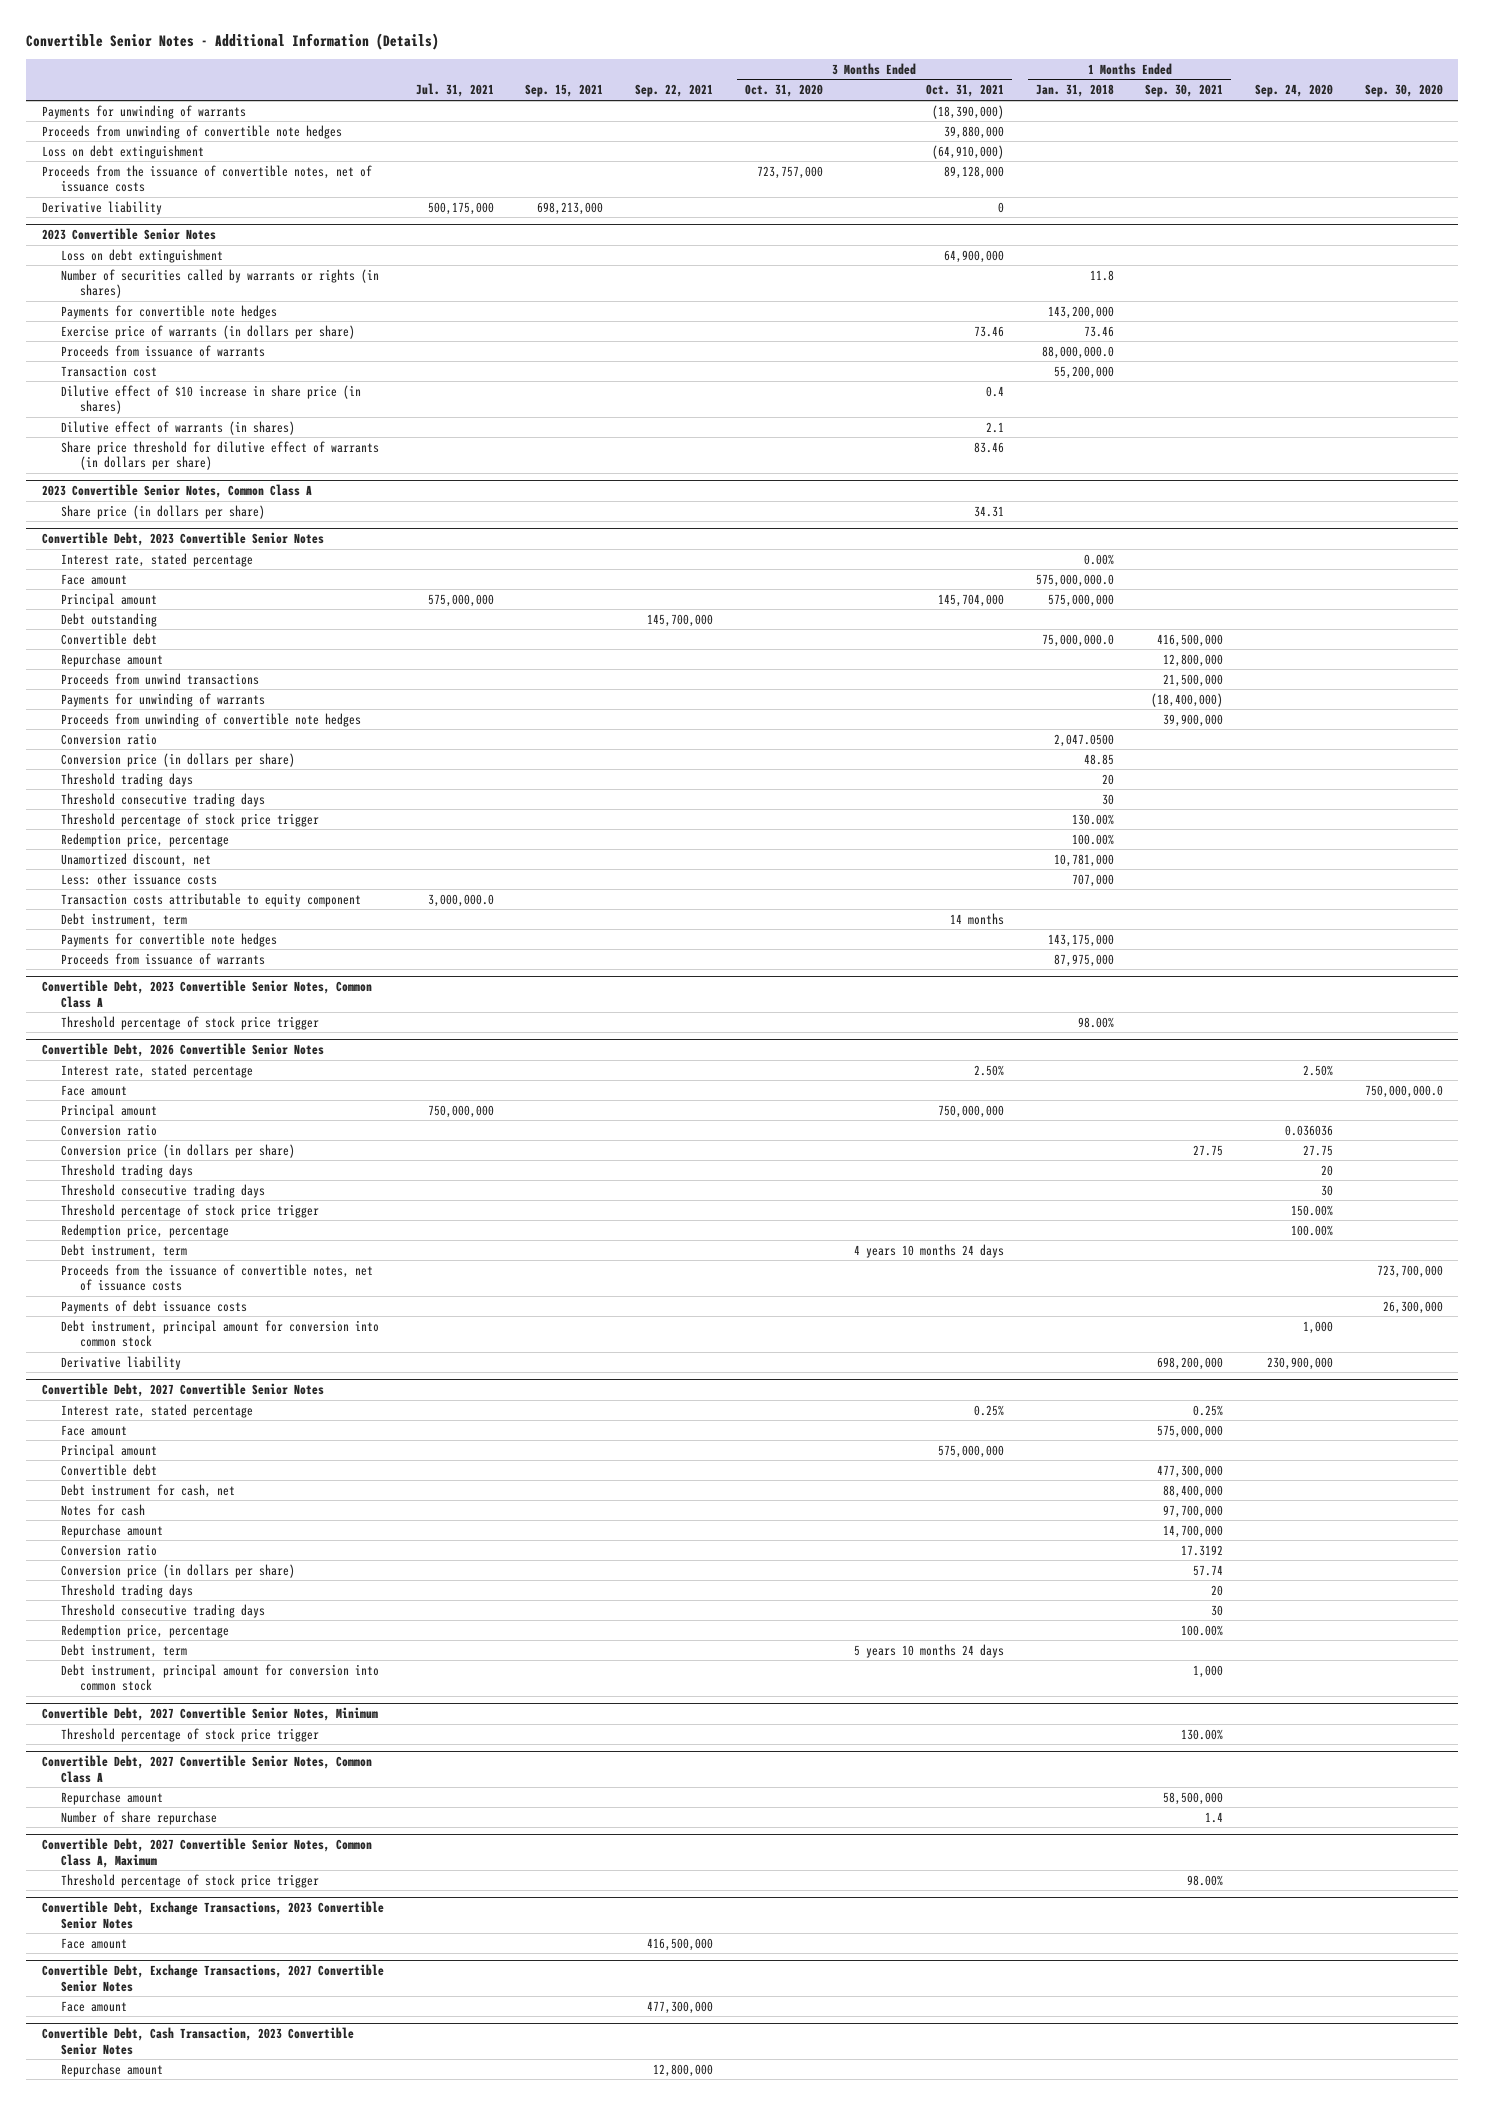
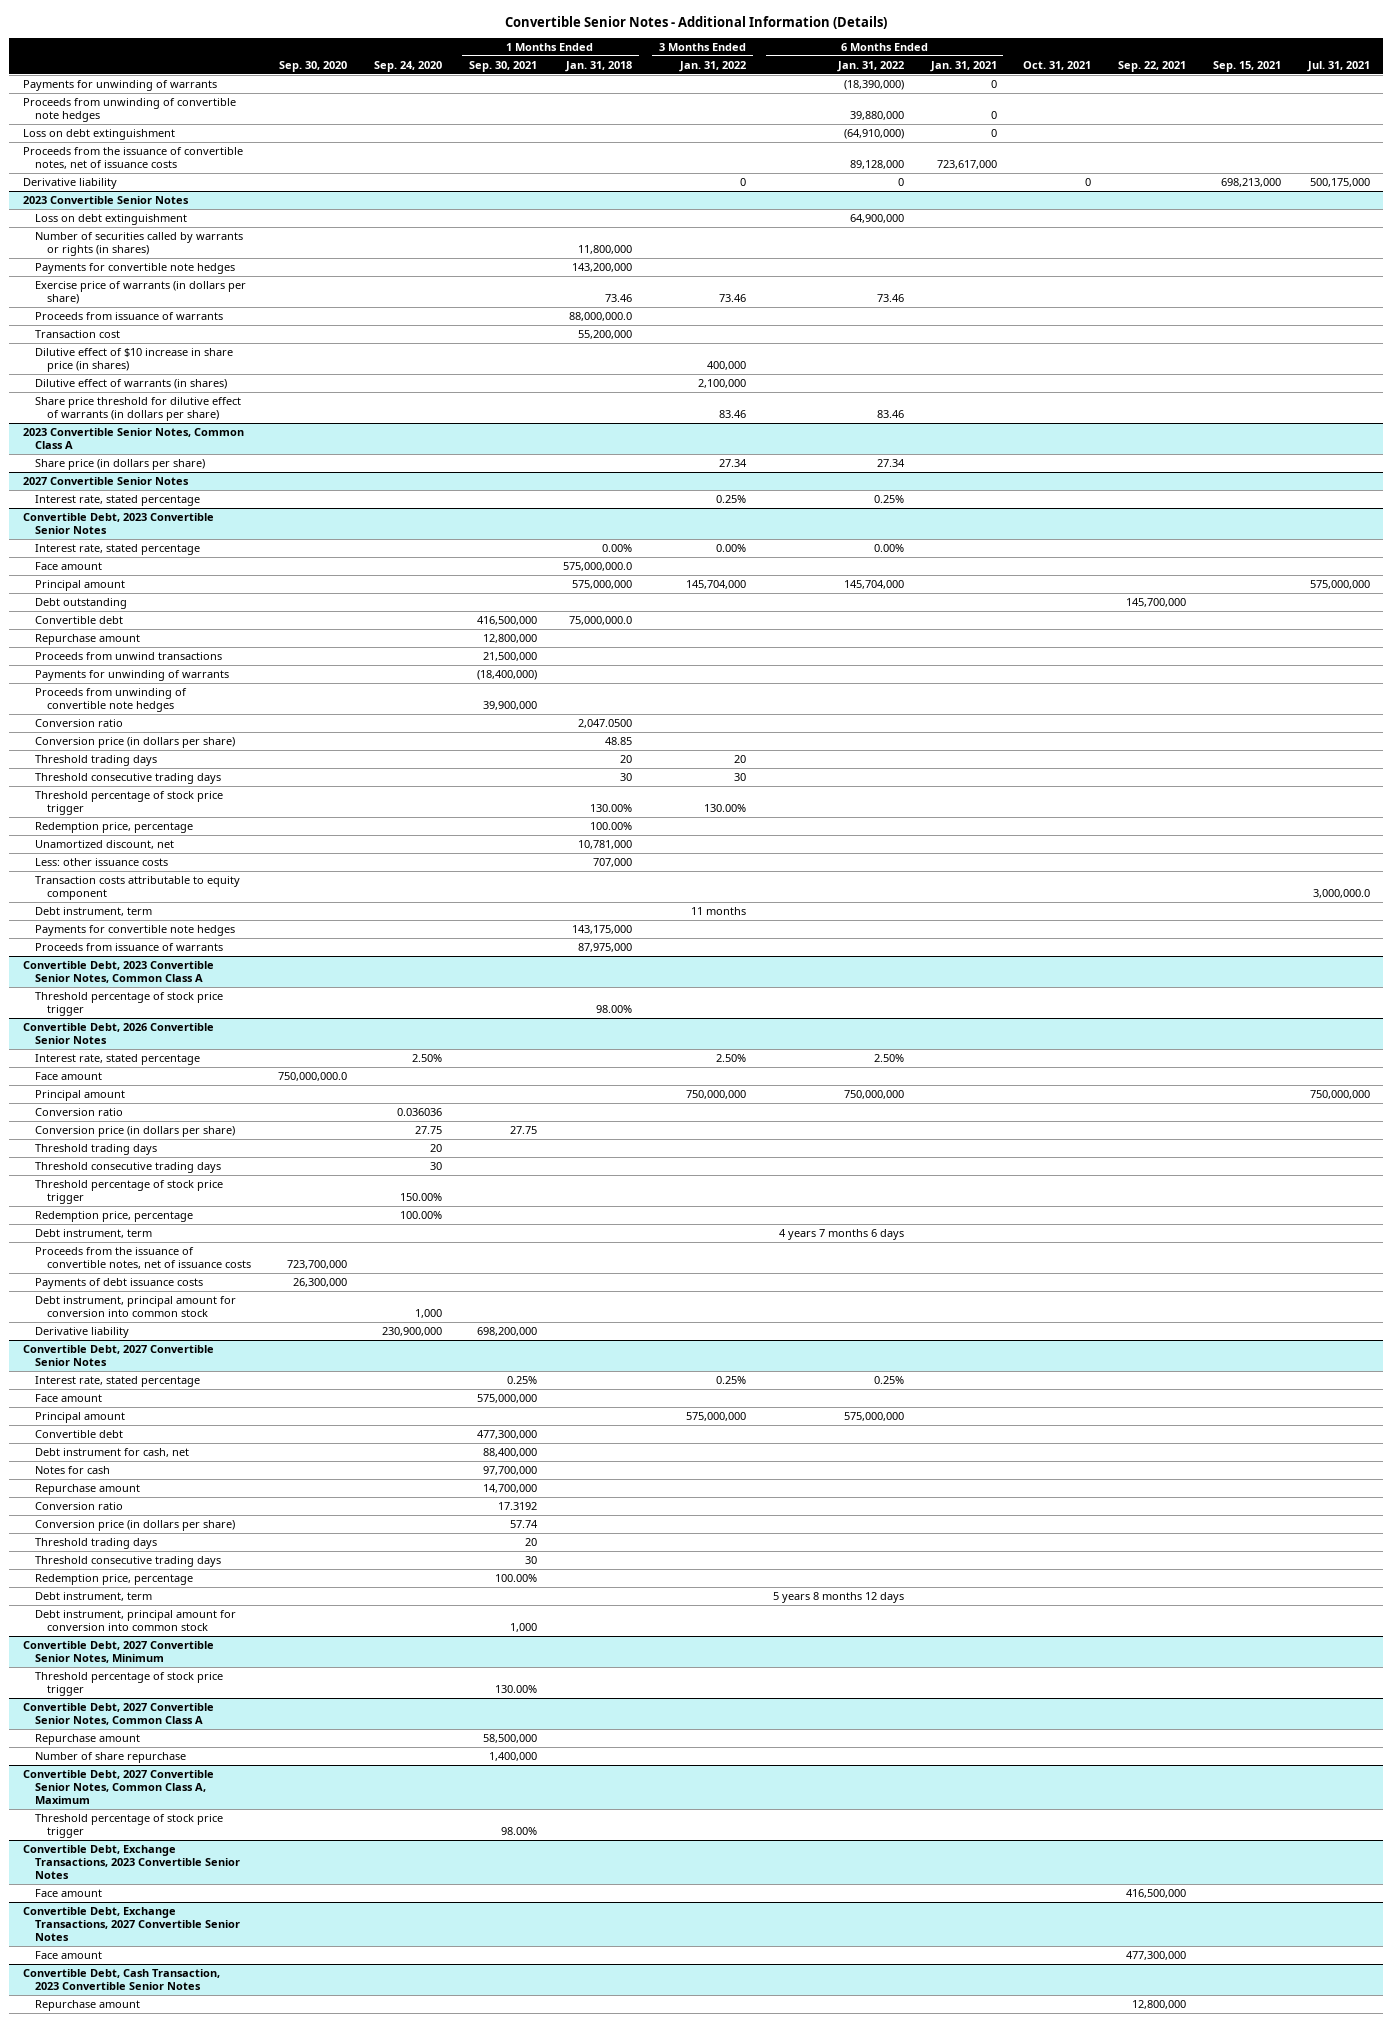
- | Jul. 31, 2021 | Sep. 15, 2021 | Sep. 22, 2021 | 3 Months Ended Oct. 31, 2020 | 3 Months Ended Oct. 31, 2021 | 1 Months Ended Jan. 31, 2018 | 1 Months Ended Sep. 30, 2021 | Sep. 24, 2020 | Sep. 30, 2020
+ | Sep. 30, 2020 | Sep. 24, 2020 | 1 Months Ended Sep. 30, 2021 | 1 Months Ended Jan. 31, 2018 | 3 Months Ended Jan. 31, 2022 | 6 Months Ended Jan. 31, 2022 | 6 Months Ended Jan. 31, 2021 | Oct. 31, 2021 | Sep. 22, 2021 | Sep. 15, 2021 | Jul. 31, 2021
@ 2023 Convertible Senior Notes
- Number of securities called by warrants or rights (in shares) | | | | | | 11.8 | | |
+ Number of securities called by warrants or rights (in shares) | | | | 11,800,000 | | | | | | |
+ 2027 Convertible Senior Notes
+ Interest rate, stated percentage | | | | | 0.25% | 0.25% | | | | |
@ Convertible Debt, 2027 Convertible Senior Notes, Common Class A
- Number of share repurchase | | | | | | | 1.4 | |
+ Number of share repurchase | | | 1,400,000 | | | | | | | |

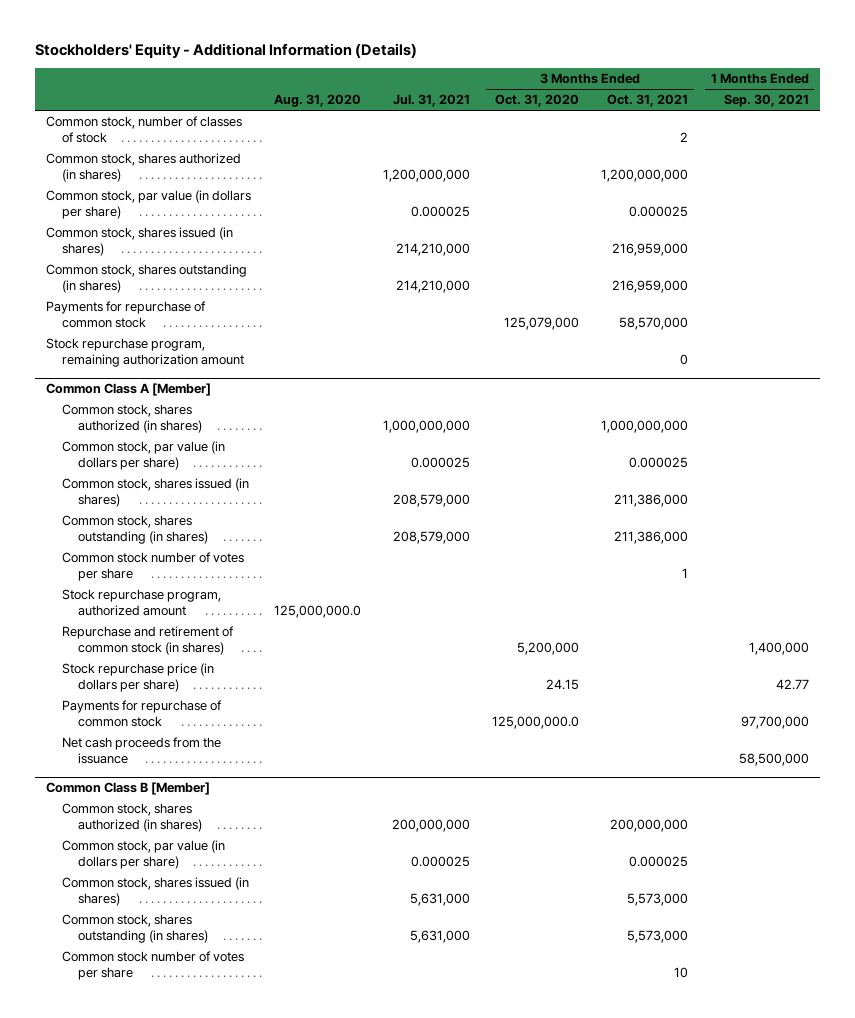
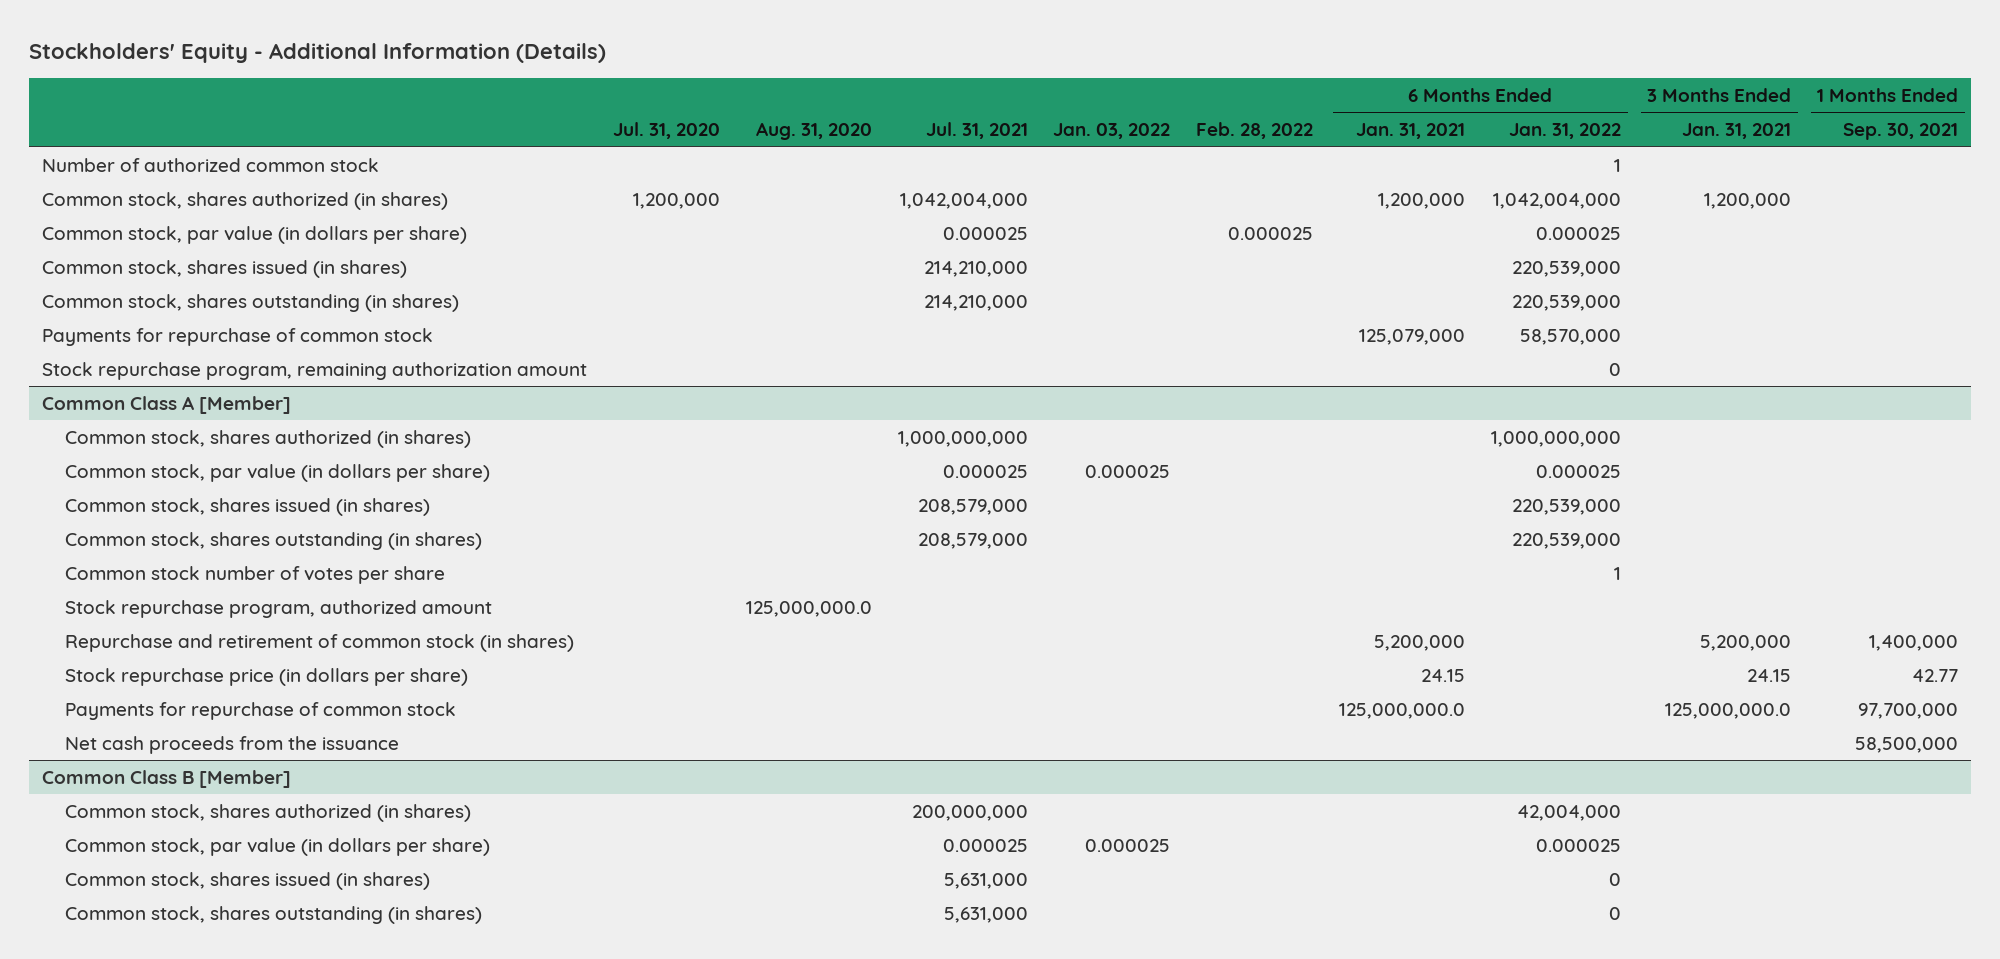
- | Aug. 31, 2020 | Jul. 31, 2021 | 3 Months Ended Oct. 31, 2020 | 3 Months Ended Oct. 31, 2021 | 1 Months Ended Sep. 30, 2021
+ | Jul. 31, 2020 | Aug. 31, 2020 | Jul. 31, 2021 | Jan. 03, 2022 | Feb. 28, 2022 | 6 Months Ended Jan. 31, 2021 | 6 Months Ended Jan. 31, 2022 | 3 Months Ended Jan. 31, 2021 | 1 Months Ended Sep. 30, 2021
- Common stock, number of classes of stock | | | | 2 |
- Common stock, shares authorized (in shares) | | 1,200,000,000 | | 1,200,000,000 |
+ Number of authorized common stock | | | | | | | 1 | |
+ Common stock, shares authorized (in shares) | 1,200,000 | | 1,042,004,000 | | | 1,200,000 | 1,042,004,000 | 1,200,000 |
@ Common Class B [Member]
- Common stock number of votes per share | | | | 10 |

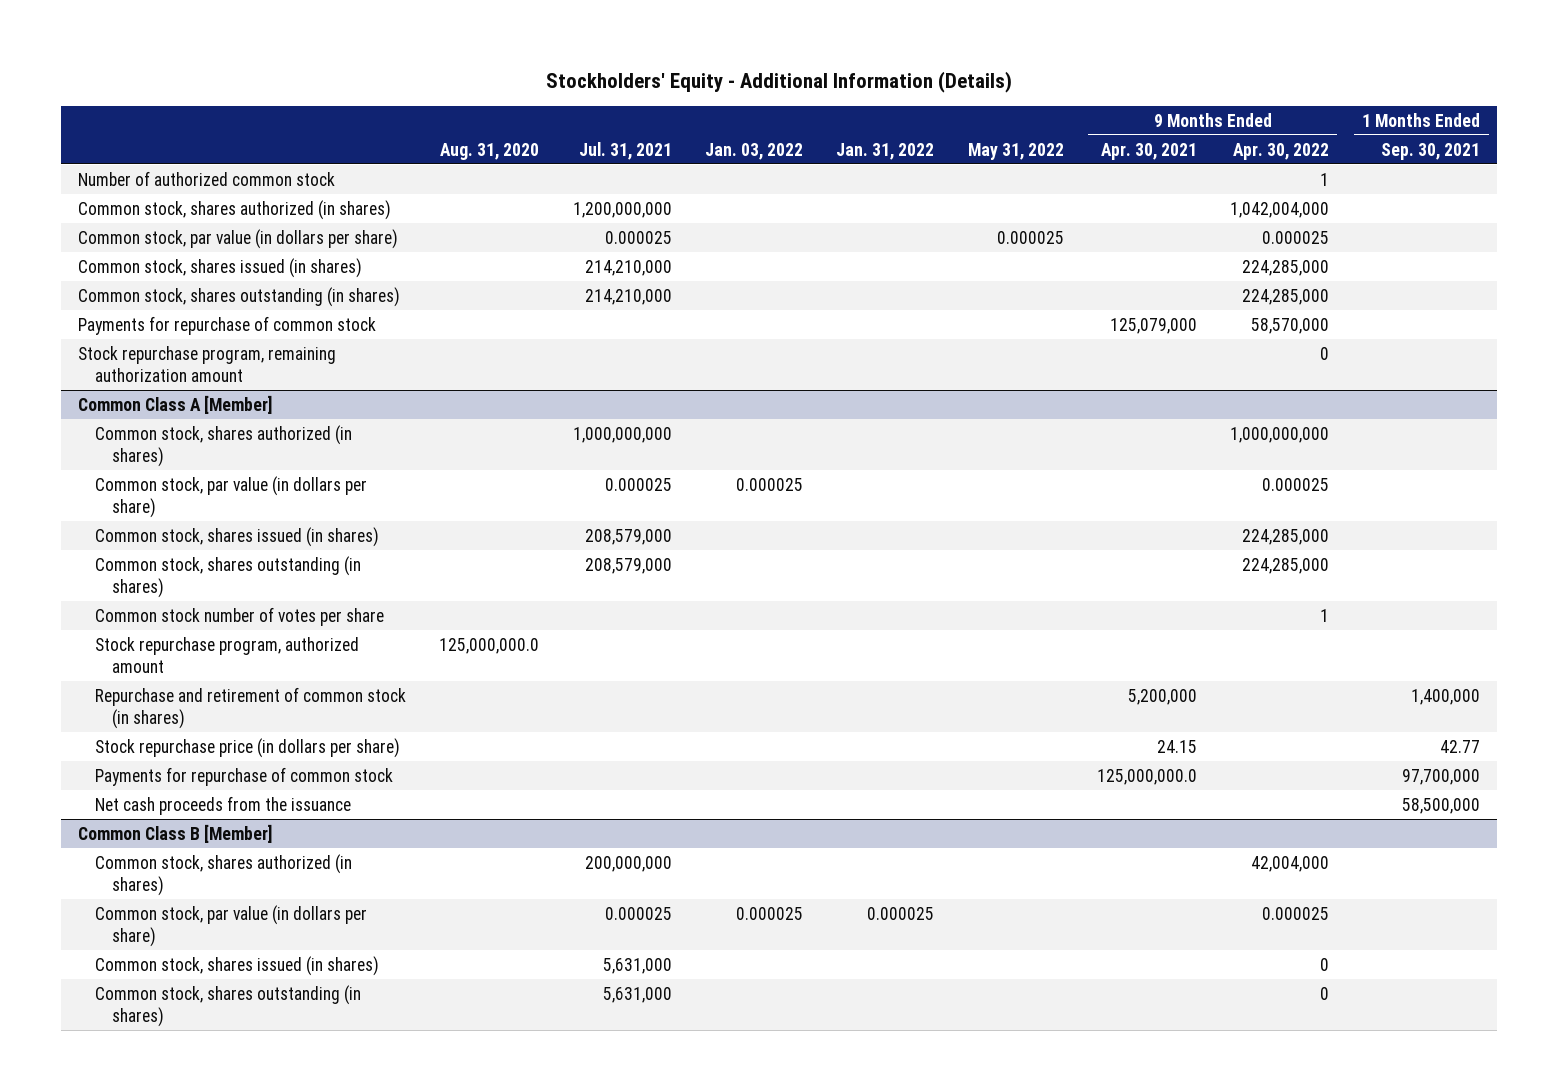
- | Jul. 31, 2020 | Aug. 31, 2020 | Jul. 31, 2021 | Jan. 03, 2022 | Feb. 28, 2022 | 6 Months Ended Jan. 31, 2021 | 6 Months Ended Jan. 31, 2022 | 3 Months Ended Jan. 31, 2021 | 1 Months Ended Sep. 30, 2021
+ | Aug. 31, 2020 | Jul. 31, 2021 | Jan. 03, 2022 | Jan. 31, 2022 | May 31, 2022 | 9 Months Ended Apr. 30, 2021 | 9 Months Ended Apr. 30, 2022 | 1 Months Ended Sep. 30, 2021
- Common stock, shares authorized (in shares) | 1,200,000 | | 1,042,004,000 | | | 1,200,000 | 1,042,004,000 | 1,200,000 |
+ Common stock, shares authorized (in shares) | | 1,200,000,000 | | | | | 1,042,004,000 |

